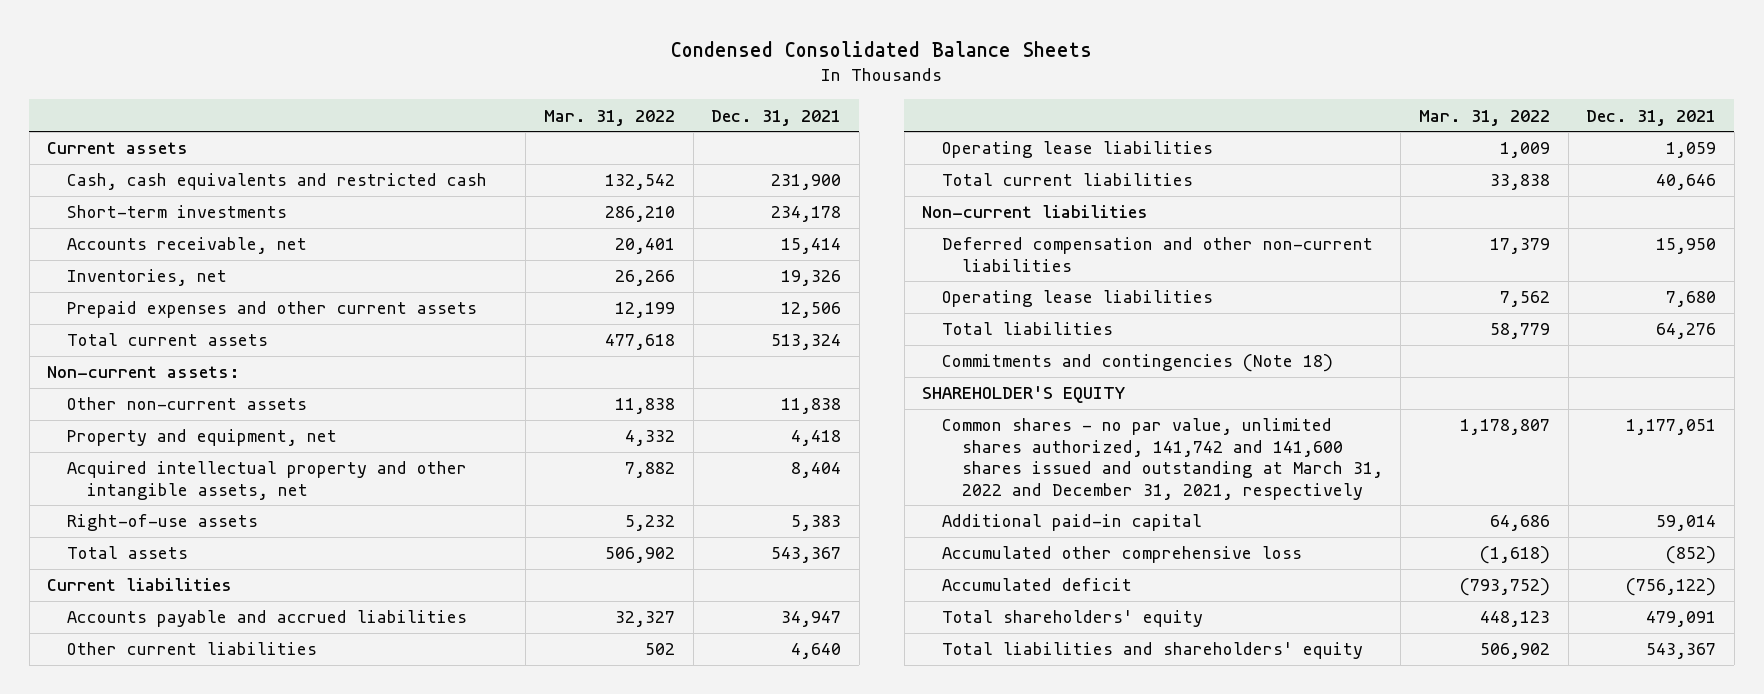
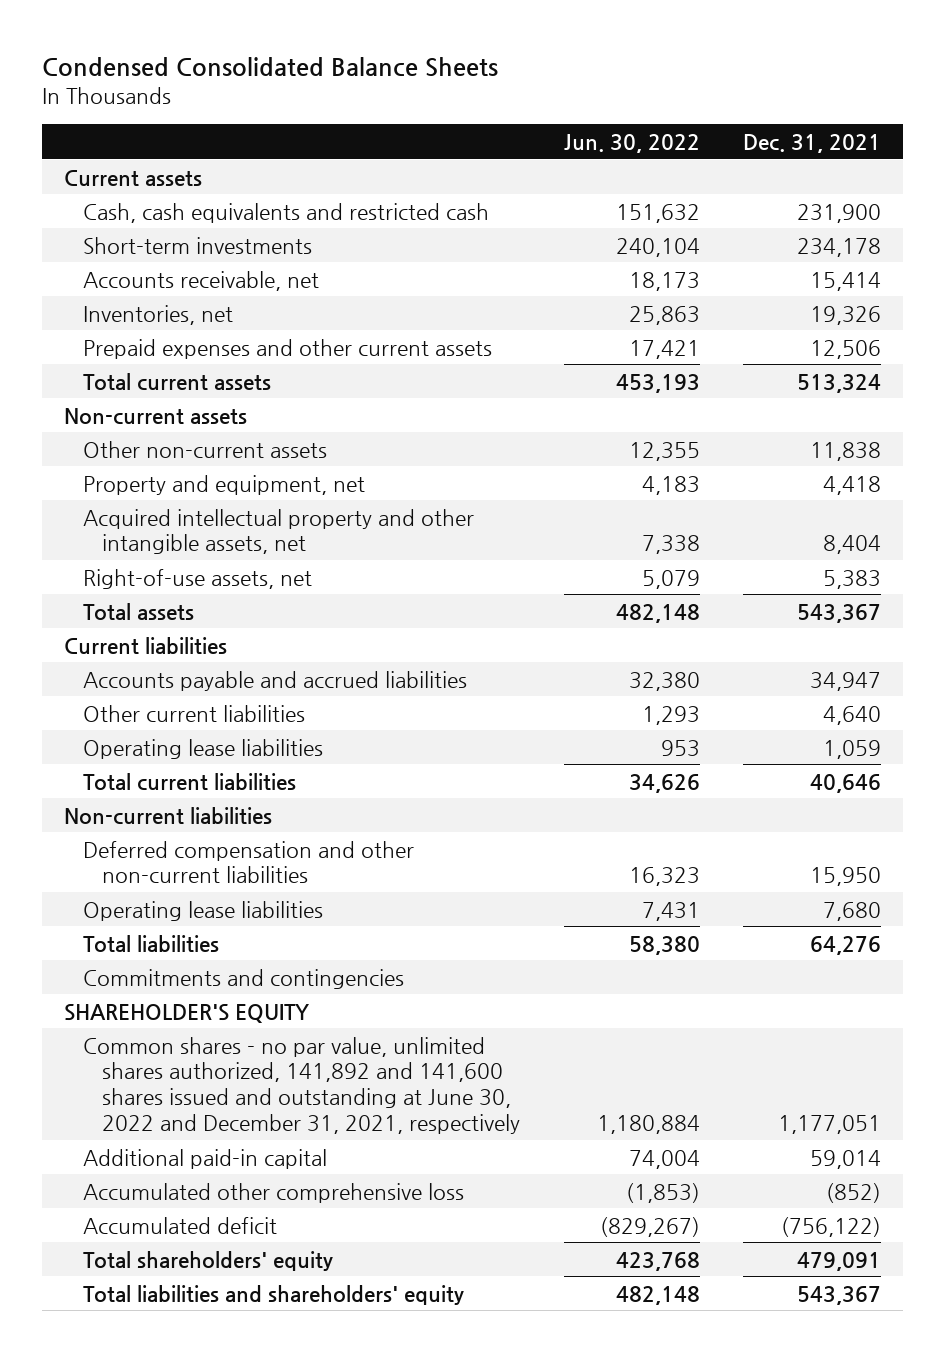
- | Mar. 31, 2022 | Dec. 31, 2021
+ | Jun. 30, 2022 | Dec. 31, 2021
- Non-current assets:
+ Non-current assets
- Right-of-use assets | 5,232 | 5,383
+ Right-of-use assets, net | 5,079 | 5,383
- Commitments and contingencies (Note 18)
+ Commitments and contingencies
- Common shares - no par value, unlimited shares authorized, 141,742 and 141,600 shares issued and outstanding at March 31, 2022 and December 31, 2021, respectively | 1,178,807 | 1,177,051
+ Common shares - no par value, unlimited shares authorized, 141,892 and 141,600 shares issued and outstanding at June 30, 2022 and December 31, 2021, respectively | 1,180,884 | 1,177,051

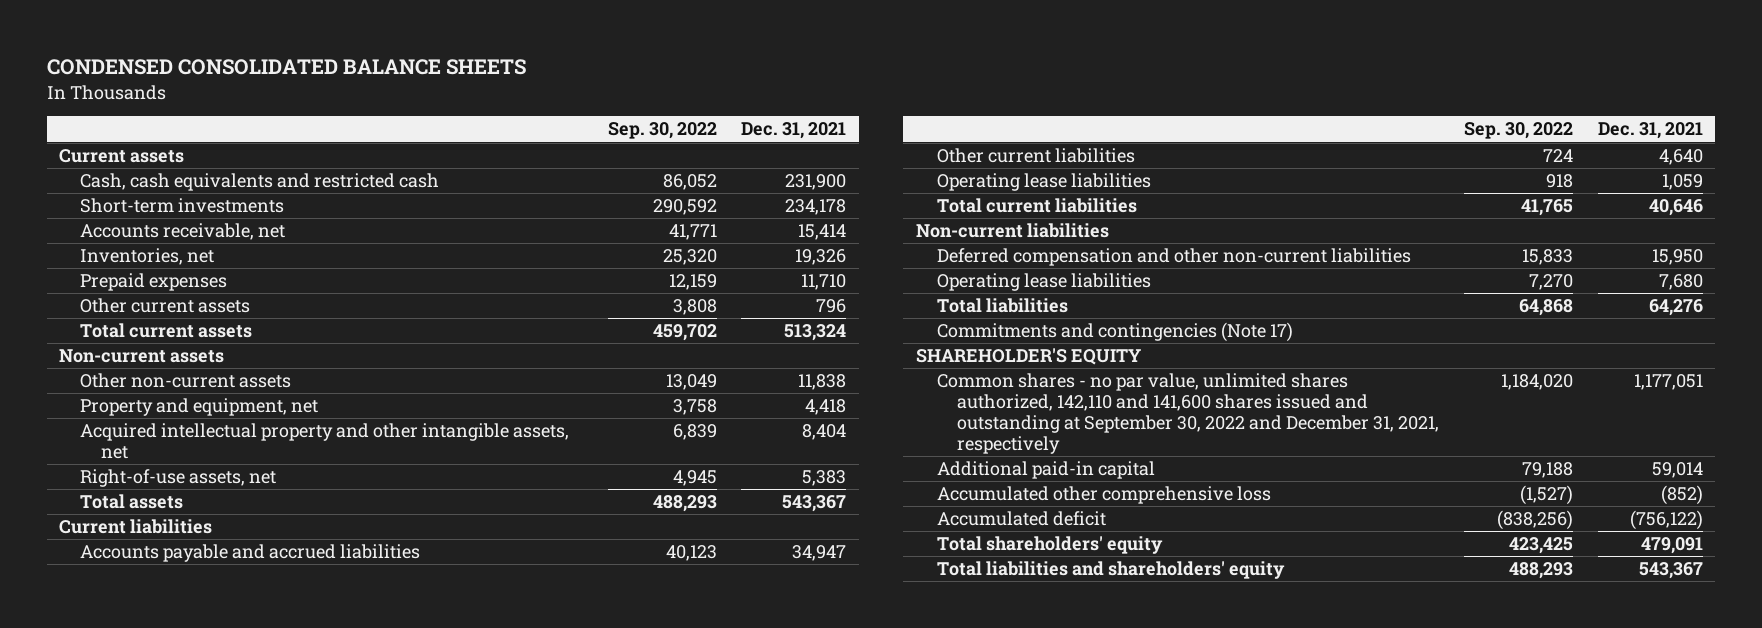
- Condensed Consolidated Balance Sheets
+ CONDENSED CONSOLIDATED BALANCE SHEETS
- | Jun. 30, 2022 | Dec. 31, 2021
+ | Sep. 30, 2022 | Dec. 31, 2021
- Prepaid expenses and other current assets | 17,421 | 12,506
+ Prepaid expenses | 12,159 | 11,710
+ Other current assets | 3,808 | 796
- Commitments and contingencies
+ Commitments and contingencies (Note 17)
- Common shares - no par value, unlimited shares authorized, 141,892 and 141,600 shares issued and outstanding at June 30, 2022 and December 31, 2021, respectively | 1,180,884 | 1,177,051
+ Common shares - no par value, unlimited shares authorized, 142,110 and 141,600 shares issued and outstanding at September 30, 2022 and December 31, 2021, respectively | 1,184,020 | 1,177,051

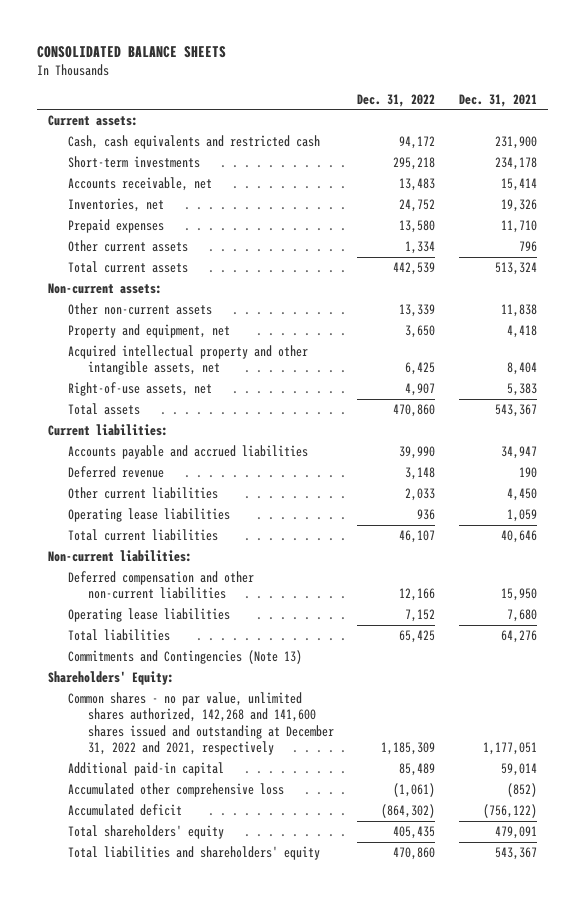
- CONDENSED CONSOLIDATED BALANCE SHEETS
+ CONSOLIDATED BALANCE SHEETS
- | Sep. 30, 2022 | Dec. 31, 2021
+ | Dec. 31, 2022 | Dec. 31, 2021
- Current assets
+ Current assets:
- Non-current assets
+ Non-current assets:
- Current liabilities
+ Current liabilities:
- Other current liabilities | 724 | 4,640
+ Deferred revenue | 3,148 | 190
+ Other current liabilities | 2,033 | 4,450
- Non-current liabilities
+ Non-current liabilities:
- Commitments and contingencies (Note 17)
- SHAREHOLDER'S EQUITY
- Common shares - no par value, unlimited shares authorized, 142,110 and 141,600 shares issued and outstanding at September 30, 2022 and December 31, 2021, respectively | 1,184,020 | 1,177,051
+ Commitments and Contingencies (Note 13)
+ Shareholders' Equity:
+ Common shares - no par value, unlimited shares authorized, 142,268 and 141,600 shares issued and outstanding at December 31, 2022 and 2021, respectively | 1,185,309 | 1,177,051

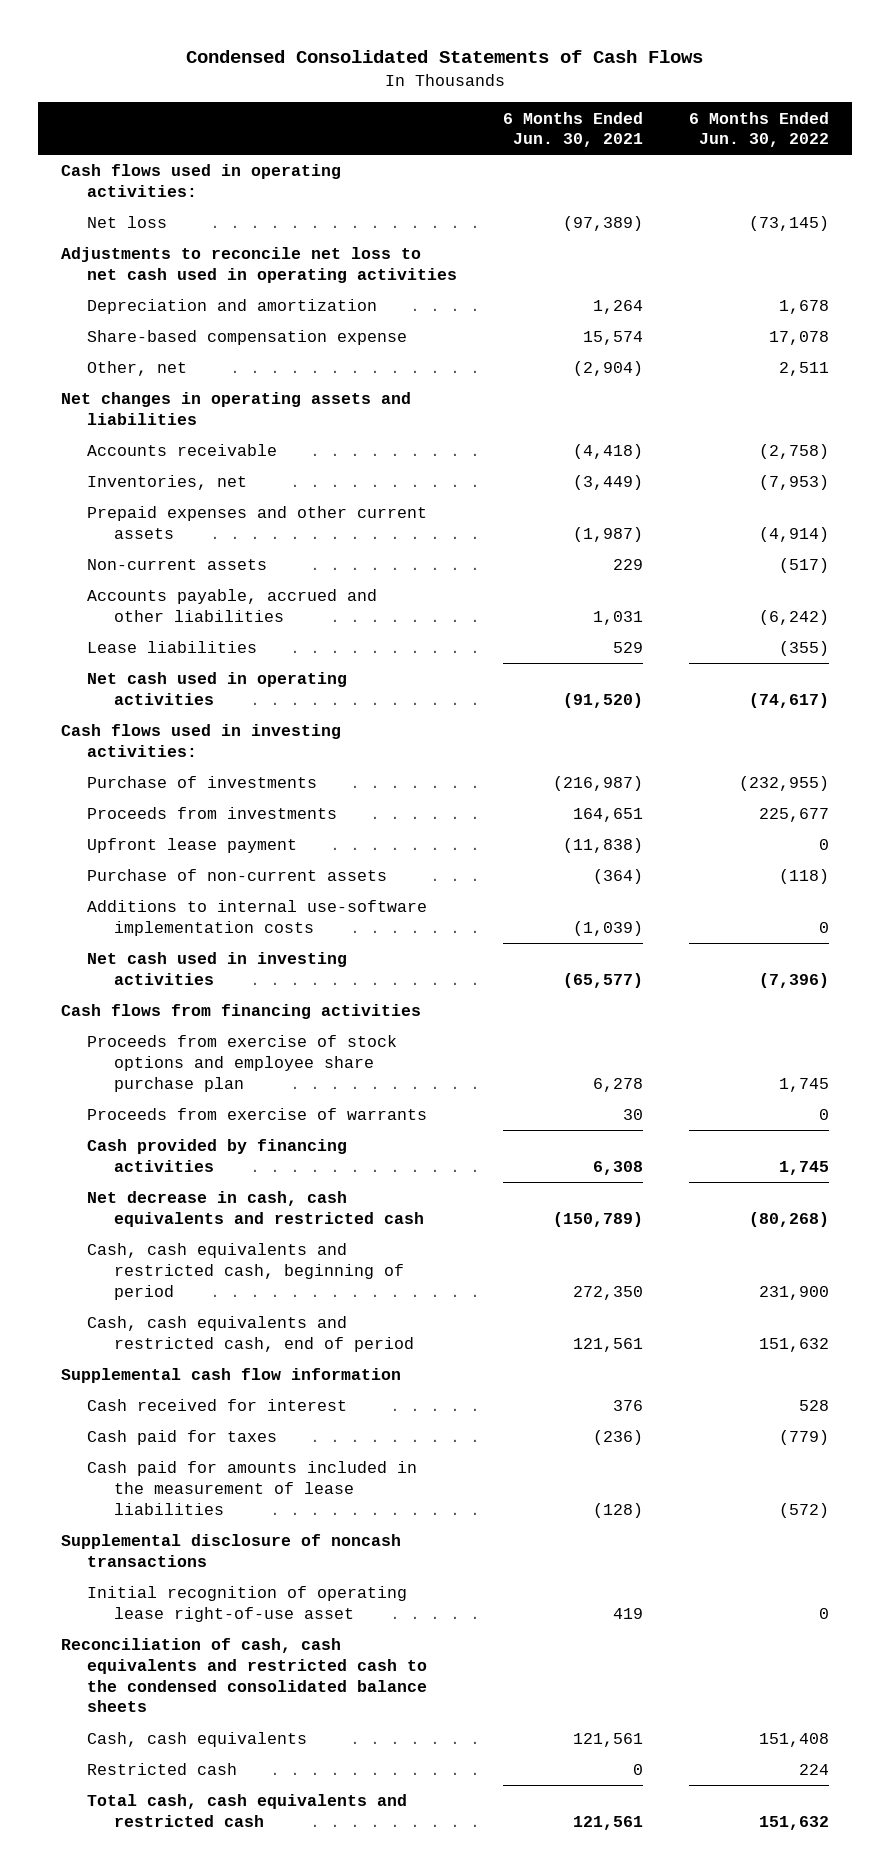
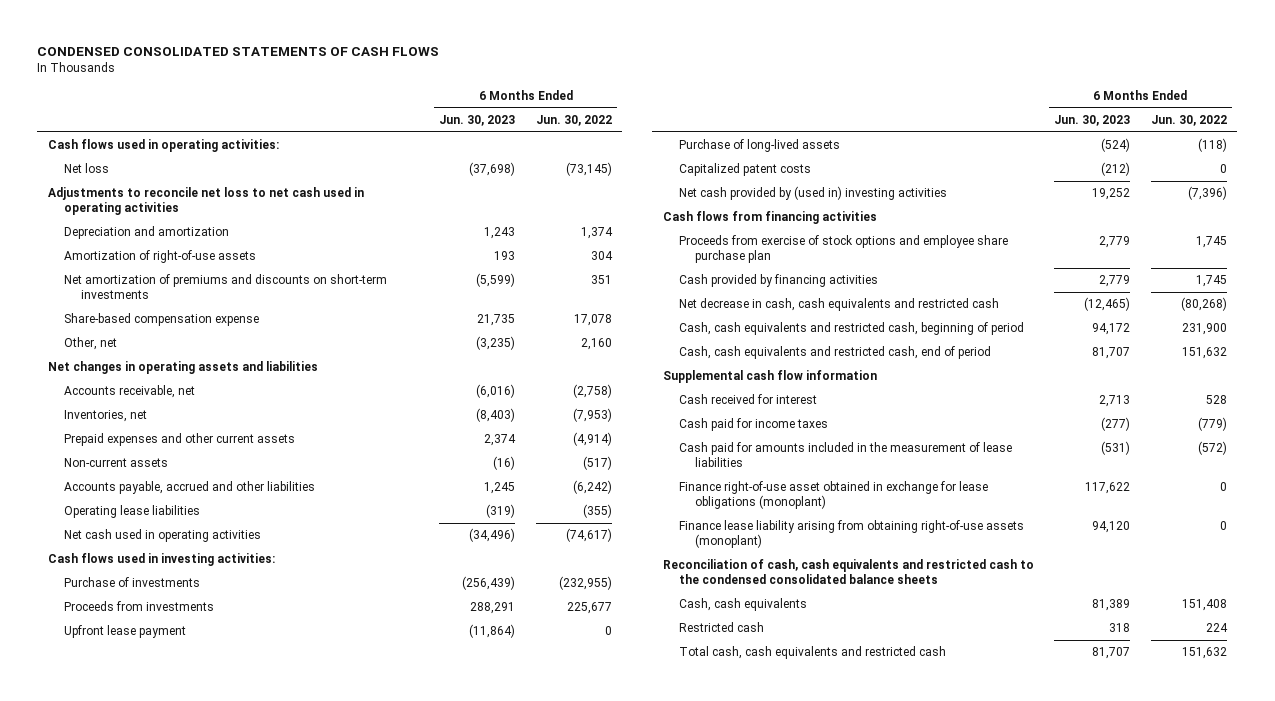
- Condensed Consolidated Statements of Cash Flows
+ CONDENSED CONSOLIDATED STATEMENTS OF CASH FLOWS
- | 6 Months Ended Jun. 30, 2021 | 6 Months Ended Jun. 30, 2022
+ | 6 Months Ended Jun. 30, 2023 | 6 Months Ended Jun. 30, 2022
- Depreciation and amortization | 1,264 | 1,678
+ Depreciation and amortization | 1,243 | 1,374
+ Amortization of right-of-use assets | 193 | 304
+ Net amortization of premiums and discounts on short-term investments | (5,599) | 351
- Other, net | (2,904) | 2,511
+ Other, net | (3,235) | 2,160
- Accounts receivable | (4,418) | (2,758)
+ Accounts receivable, net | (6,016) | (2,758)
- Lease liabilities | 529 | (355)
+ Operating lease liabilities | (319) | (355)
- Purchase of non-current assets | (364) | (118)
- Additions to internal use-software implementation costs | (1,039) | 0
- Net cash used in investing activities | (65,577) | (7,396)
+ Purchase of long-lived assets | (524) | (118)
+ Capitalized patent costs | (212) | 0
+ Net cash provided by (used in) investing activities | 19,252 | (7,396)
- Proceeds from exercise of warrants | 30 | 0
- Cash paid for taxes | (236) | (779)
+ Cash paid for income taxes | (277) | (779)
- Supplemental disclosure of noncash transactions
- Initial recognition of operating lease right-of-use asset | 419 | 0
+ Finance right-of-use asset obtained in exchange for lease obligations (monoplant) | 117,622 | 0
+ Finance lease liability arising from obtaining right-of-use assets (monoplant) | 94,120 | 0

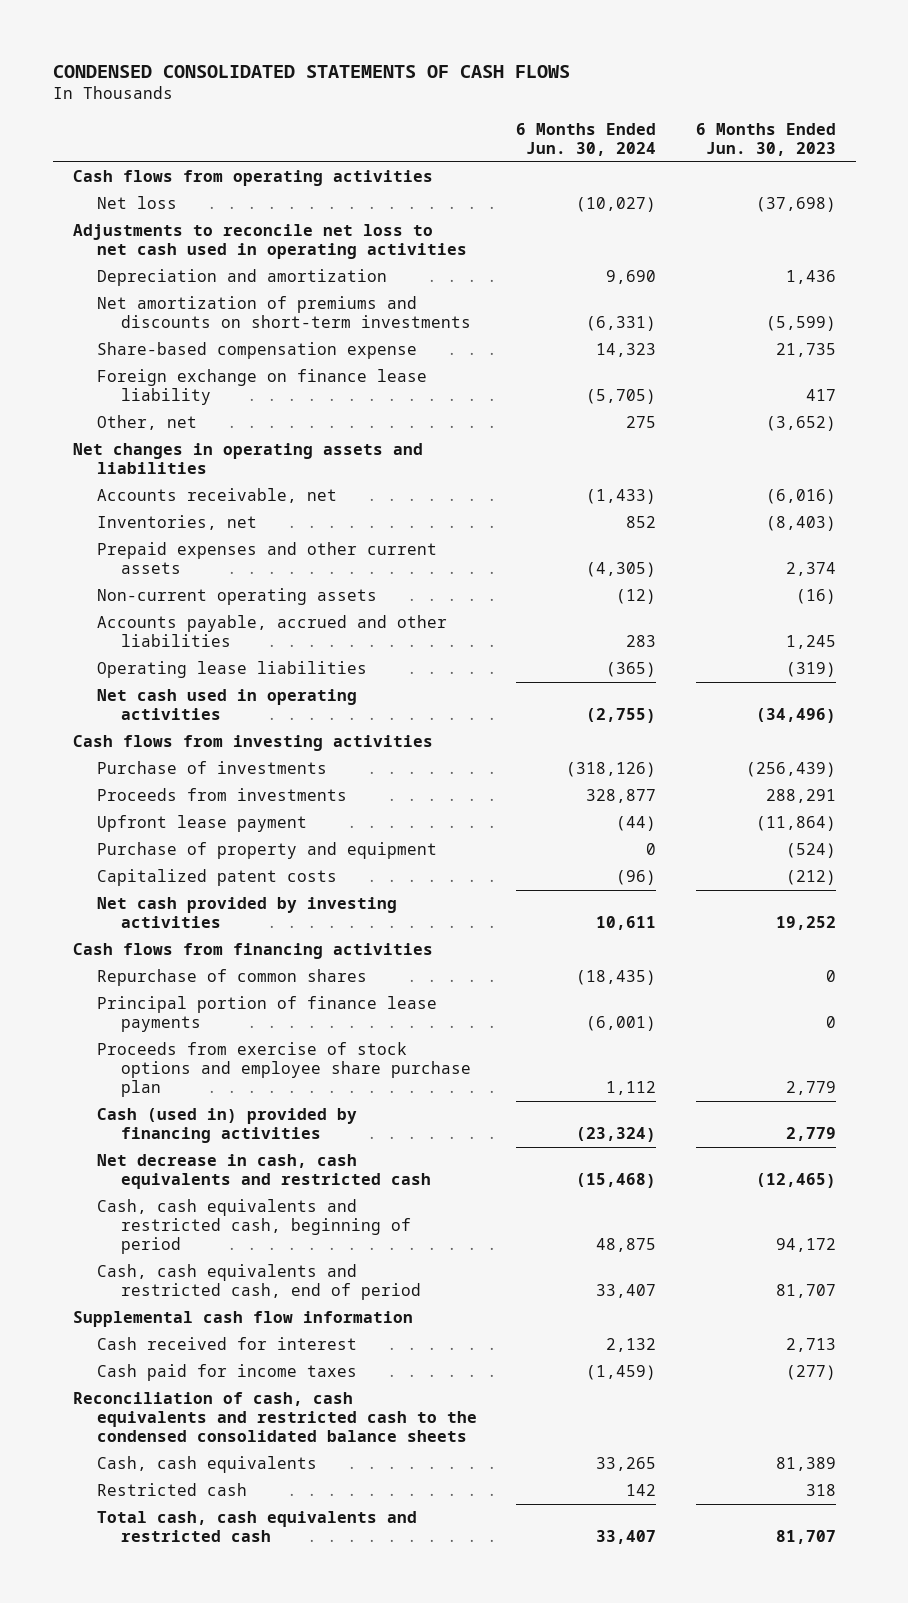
- | 6 Months Ended Jun. 30, 2023 | 6 Months Ended Jun. 30, 2022
+ | 6 Months Ended Jun. 30, 2024 | 6 Months Ended Jun. 30, 2023
- Cash flows used in operating activities:
+ Cash flows from operating activities
- Depreciation and amortization | 1,243 | 1,374
- Amortization of right-of-use assets | 193 | 304
+ Depreciation and amortization | 9,690 | 1,436
- Other, net | (3,235) | 2,160
+ Foreign exchange on finance lease liability | (5,705) | 417
+ Other, net | 275 | (3,652)
- Non-current assets | (16) | (517)
+ Non-current operating assets | (12) | (16)
- Cash flows used in investing activities:
+ Cash flows from investing activities
- Purchase of long-lived assets | (524) | (118)
+ Purchase of property and equipment | 0 | (524)
- Net cash provided by (used in) investing activities | 19,252 | (7,396)
+ Net cash provided by investing activities | 10,611 | 19,252
+ Repurchase of common shares | (18,435) | 0
+ Principal portion of finance lease payments | (6,001) | 0
- Cash provided by financing activities | 2,779 | 1,745
+ Cash (used in) provided by financing activities | (23,324) | 2,779
- Cash paid for amounts included in the measurement of lease liabilities | (531) | (572)
- Finance right-of-use asset obtained in exchange for lease obligations (monoplant) | 117,622 | 0
- Finance lease liability arising from obtaining right-of-use assets (monoplant) | 94,120 | 0

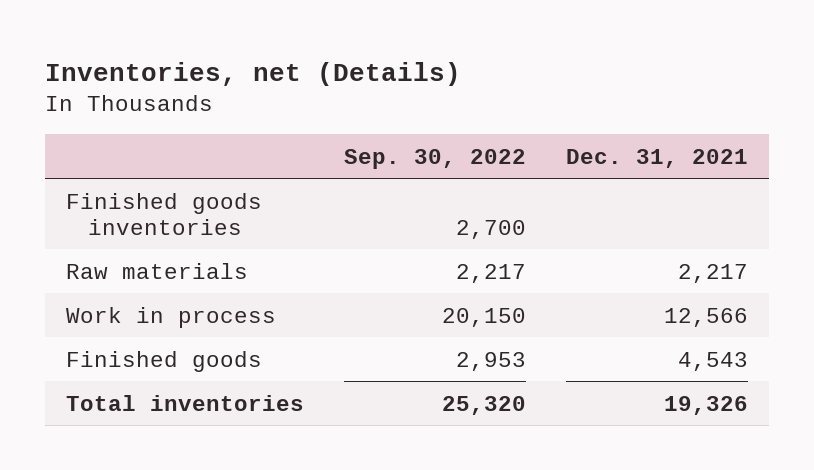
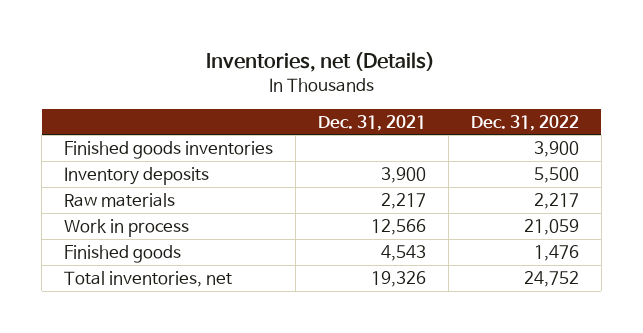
- | Sep. 30, 2022 | Dec. 31, 2021
+ | Dec. 31, 2021 | Dec. 31, 2022
+ Inventory deposits | 3,900 | 5,500
- Total inventories | 25,320 | 19,326
+ Total inventories, net | 19,326 | 24,752

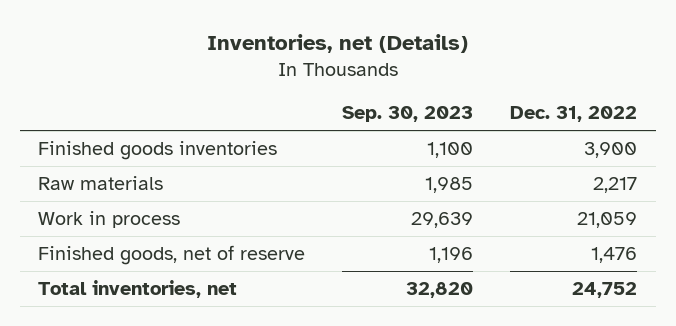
- | Dec. 31, 2021 | Dec. 31, 2022
+ | Sep. 30, 2023 | Dec. 31, 2022
- Inventory deposits | 3,900 | 5,500
- Finished goods | 4,543 | 1,476
+ Finished goods, net of reserve | 1,196 | 1,476

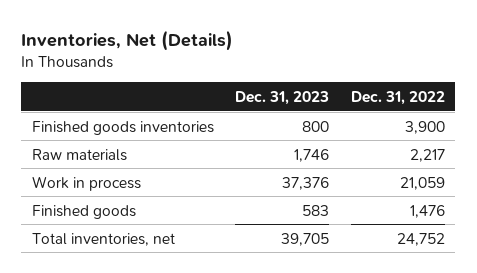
- Inventories, net (Details)
+ Inventories, Net (Details)
- | Sep. 30, 2023 | Dec. 31, 2022
+ | Dec. 31, 2023 | Dec. 31, 2022
- Finished goods, net of reserve | 1,196 | 1,476
+ Finished goods | 583 | 1,476

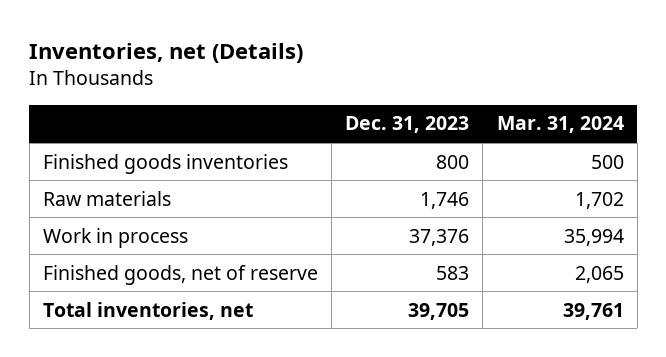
- Inventories, Net (Details)
+ Inventories, net (Details)
- | Dec. 31, 2023 | Dec. 31, 2022
+ | Dec. 31, 2023 | Mar. 31, 2024
- Finished goods | 583 | 1,476
+ Finished goods, net of reserve | 583 | 2,065

